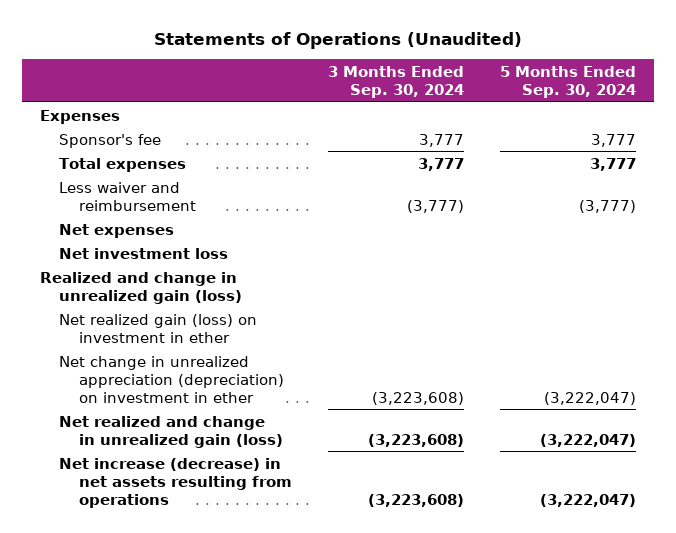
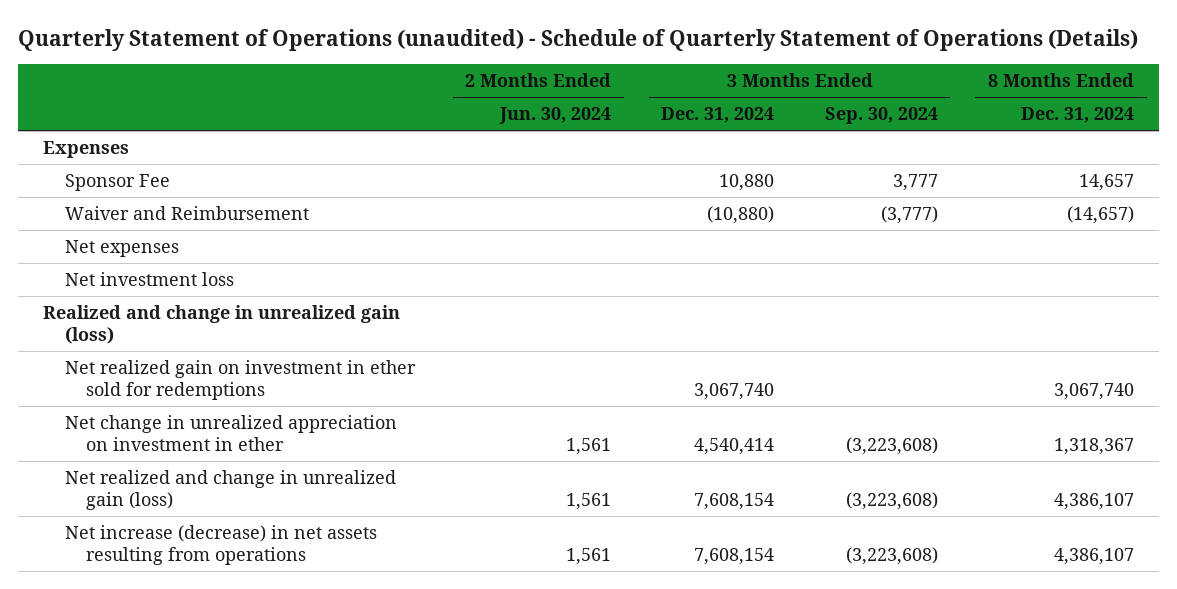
- Statements of Operations (Unaudited)
+ Quarterly Statement of Operations (unaudited) - Schedule of Quarterly Statement of Operations (Details)
- | 3 Months Ended Sep. 30, 2024 | 5 Months Ended Sep. 30, 2024
+ | 2 Months Ended Jun. 30, 2024 | 3 Months Ended Dec. 31, 2024 | 3 Months Ended Sep. 30, 2024 | 8 Months Ended Dec. 31, 2024
- Sponsor's fee | 3,777 | 3,777
- Total expenses | 3,777 | 3,777
- Less waiver and reimbursement | (3,777) | (3,777)
+ Sponsor Fee | | 10,880 | 3,777 | 14,657
+ Waiver and Reimbursement | | (10,880) | (3,777) | (14,657)
- Net realized gain (loss) on investment in ether
- Net change in unrealized appreciation (depreciation) on investment in ether | (3,223,608) | (3,222,047)
+ Net realized gain on investment in ether sold for redemptions | | 3,067,740 | | 3,067,740
+ Net change in unrealized appreciation on investment in ether | 1,561 | 4,540,414 | (3,223,608) | 1,318,367

